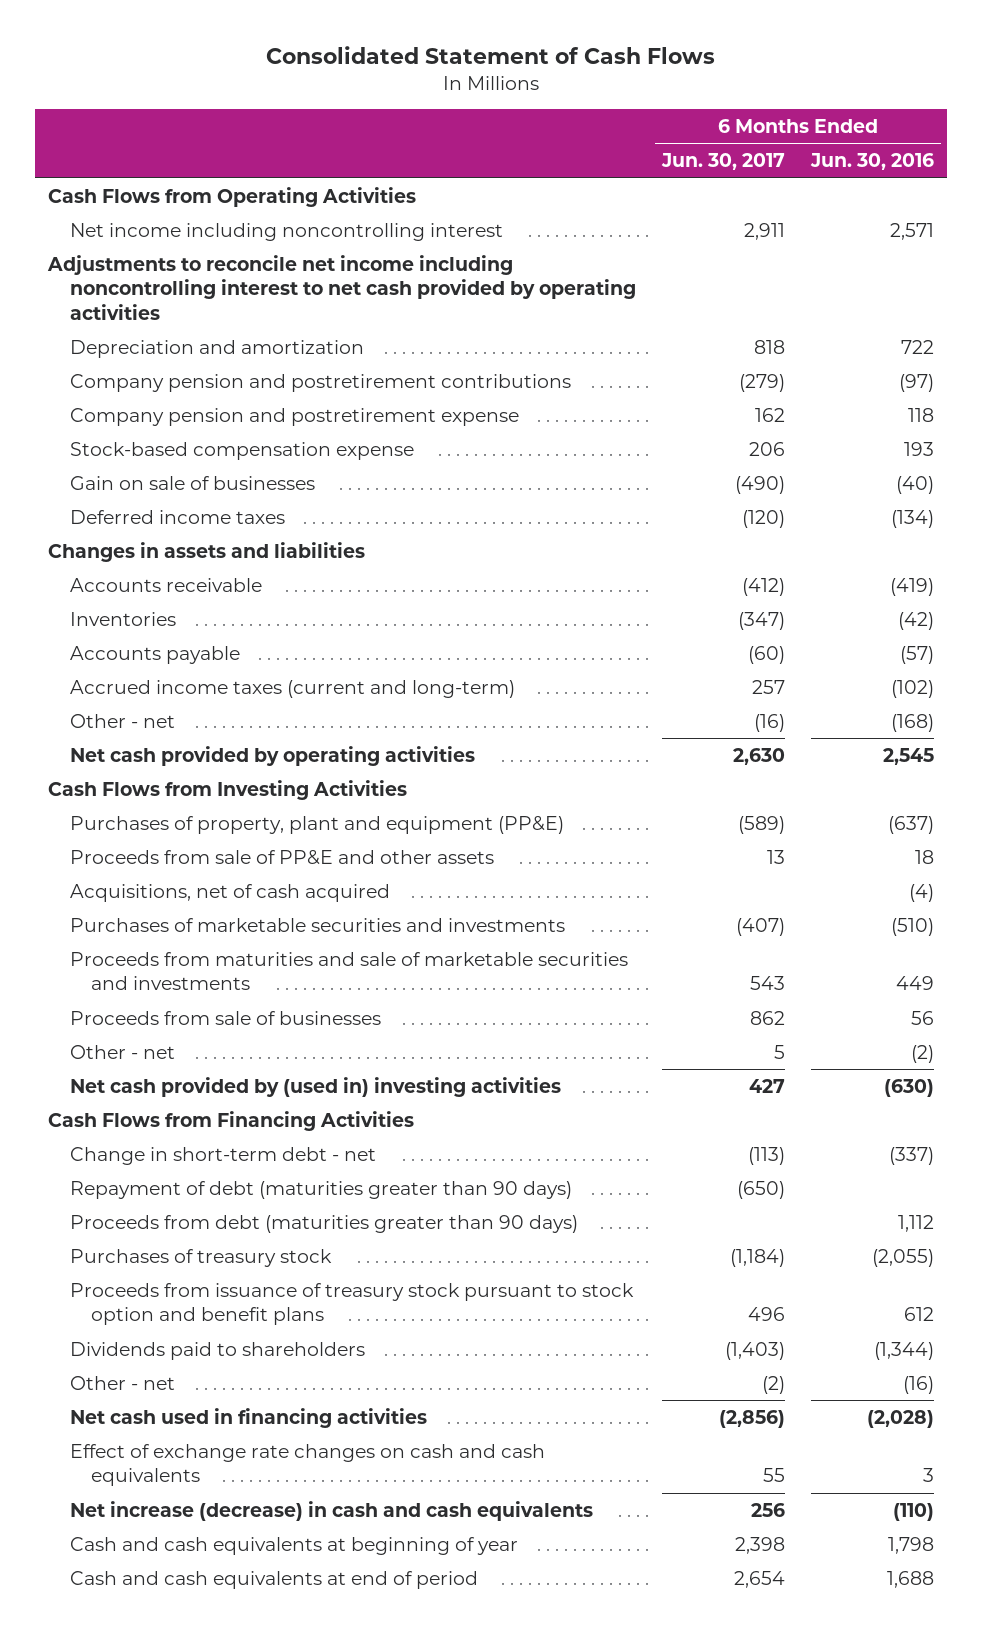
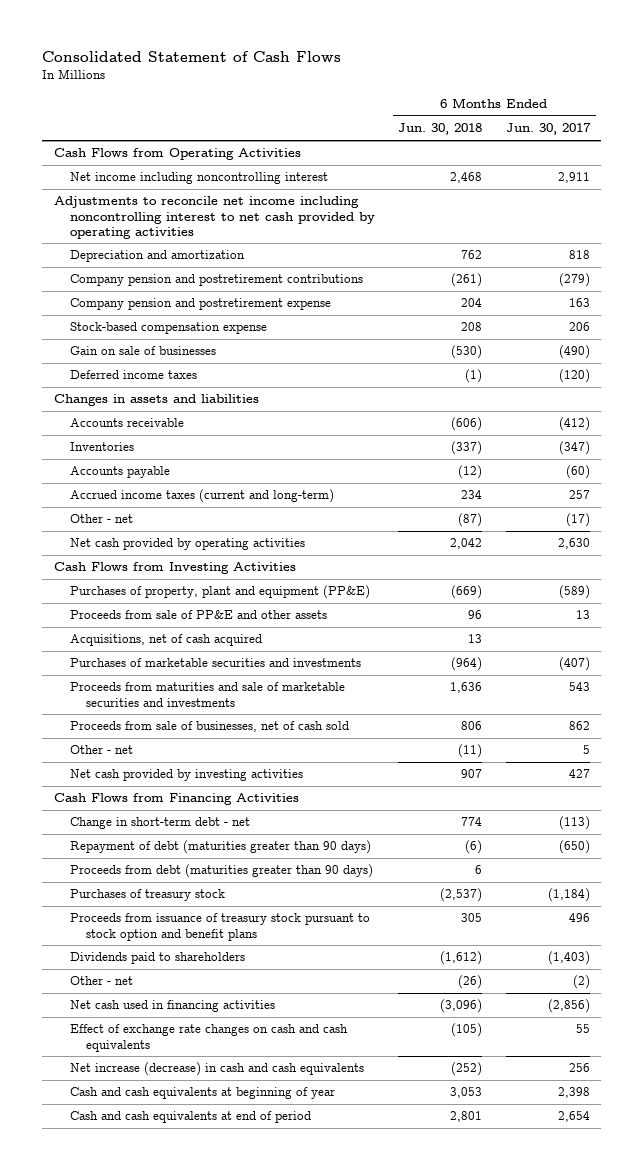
- | 6 Months Ended Jun. 30, 2017 | 6 Months Ended Jun. 30, 2016
+ | 6 Months Ended Jun. 30, 2018 | 6 Months Ended Jun. 30, 2017
- Company pension and postretirement expense | 162 | 118
+ Company pension and postretirement expense | 204 | 163
- Other - net | (16) | (168)
+ Other - net | (87) | (17)
- Proceeds from sale of businesses | 862 | 56
+ Proceeds from sale of businesses, net of cash sold | 806 | 862
- Net cash provided by (used in) investing activities | 427 | (630)
+ Net cash provided by investing activities | 907 | 427

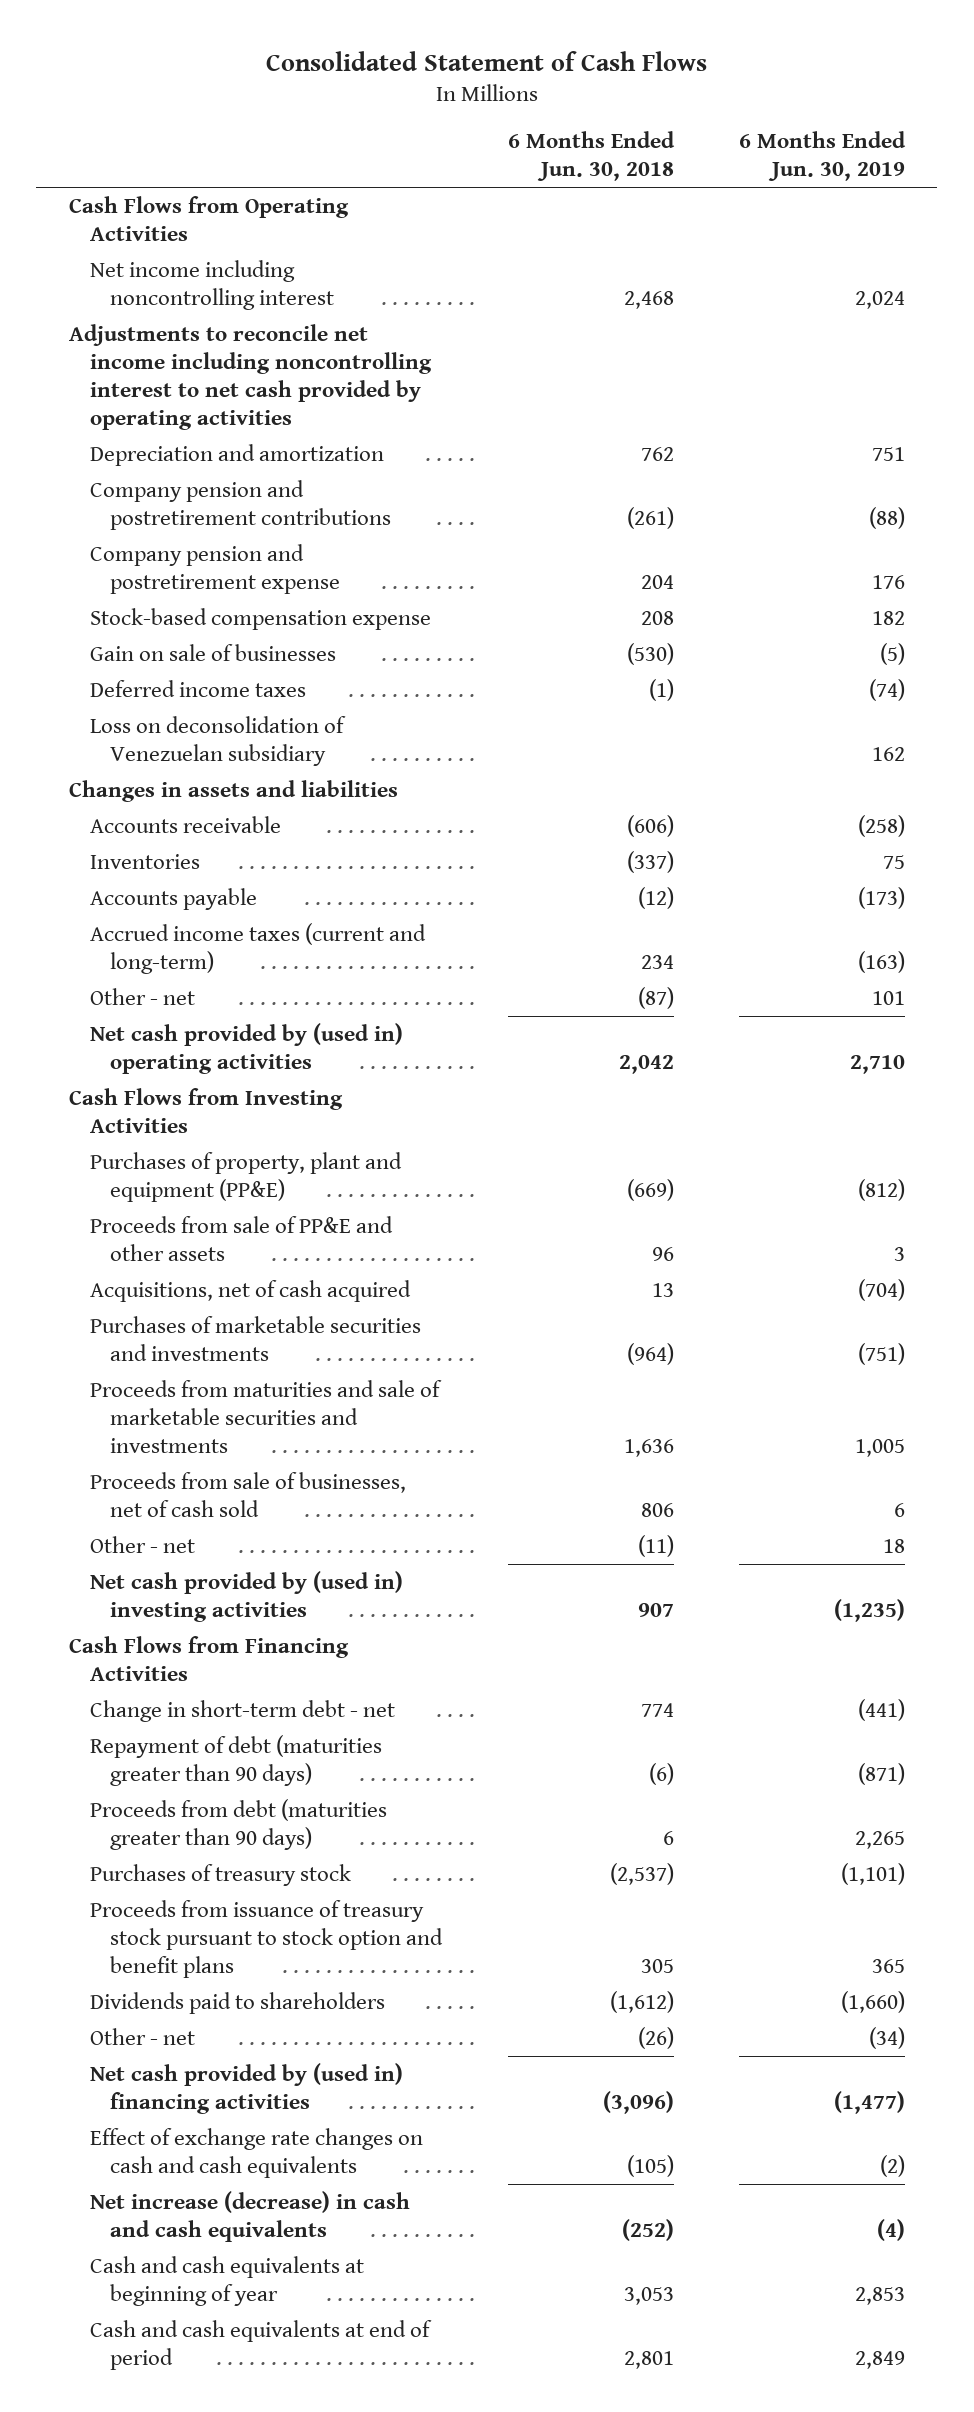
- | 6 Months Ended Jun. 30, 2018 | 6 Months Ended Jun. 30, 2017
+ | 6 Months Ended Jun. 30, 2018 | 6 Months Ended Jun. 30, 2019
+ Loss on deconsolidation of Venezuelan subsidiary | | 162
- Net cash provided by operating activities | 2,042 | 2,630
+ Net cash provided by (used in) operating activities | 2,042 | 2,710
- Net cash provided by investing activities | 907 | 427
+ Net cash provided by (used in) investing activities | 907 | (1,235)
- Net cash used in financing activities | (3,096) | (2,856)
+ Net cash provided by (used in) financing activities | (3,096) | (1,477)

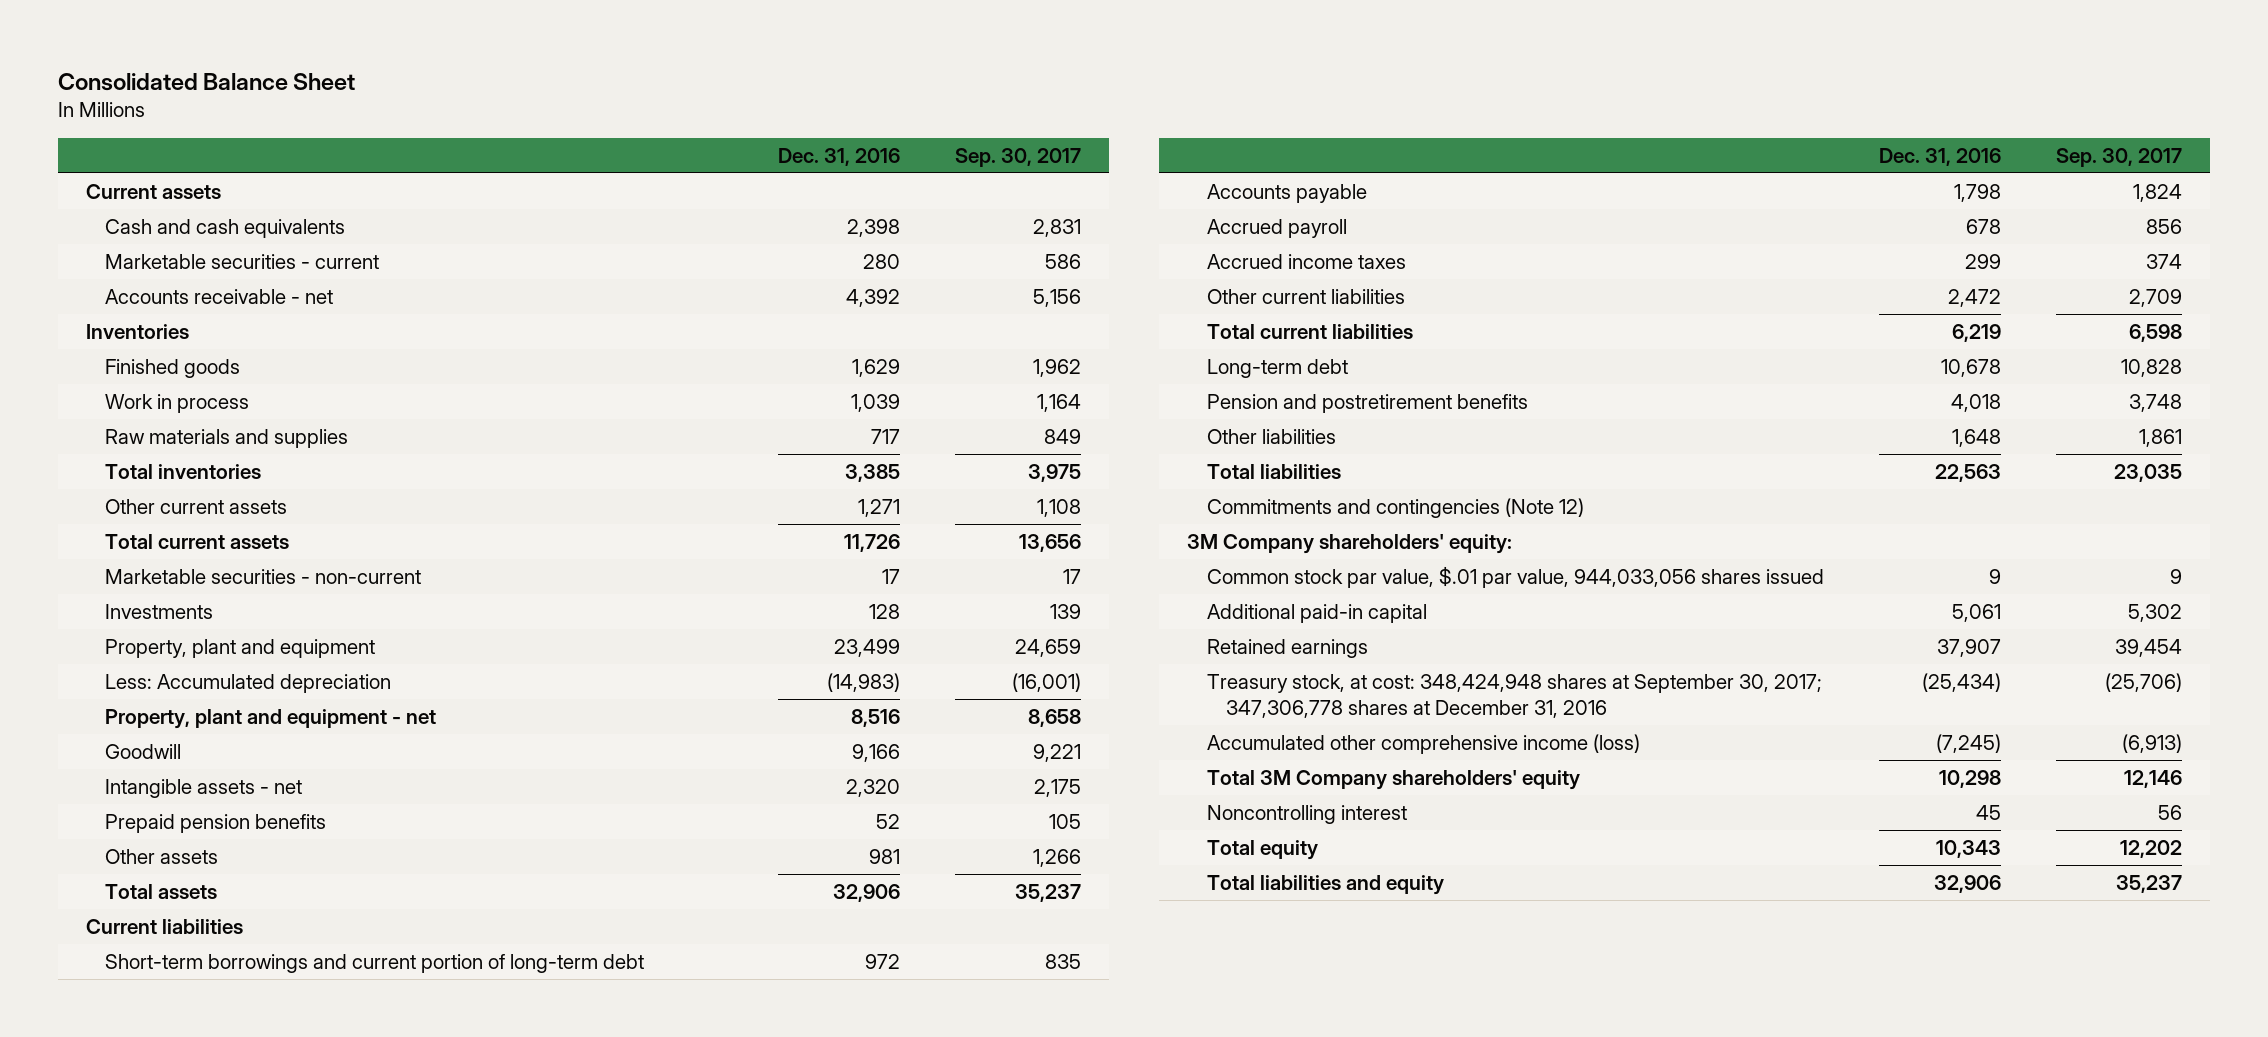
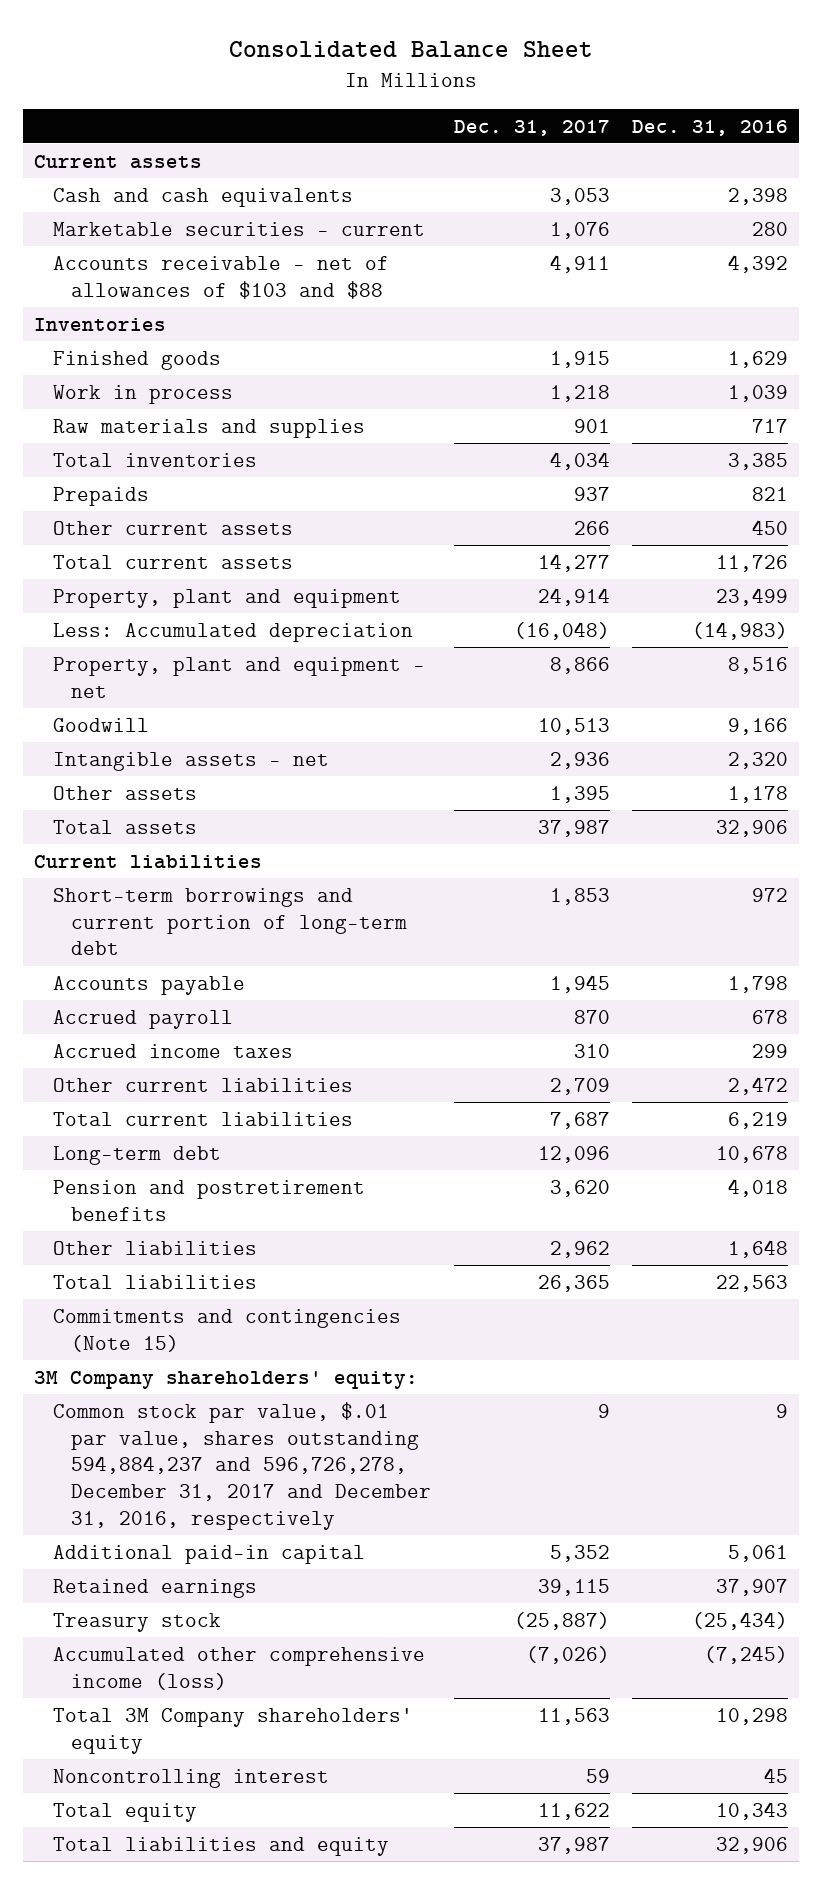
- | Dec. 31, 2016 | Sep. 30, 2017
+ | Dec. 31, 2017 | Dec. 31, 2016
- Accounts receivable - net | 4,392 | 5,156
+ Accounts receivable - net of allowances of $103 and $88 | 4,911 | 4,392
- Other current assets | 1,271 | 1,108
+ Prepaids | 937 | 821
+ Other current assets | 266 | 450
- Marketable securities - non-current | 17 | 17
- Investments | 128 | 139
- Prepaid pension benefits | 52 | 105
- Other assets | 981 | 1,266
+ Other assets | 1,395 | 1,178
- Commitments and contingencies (Note 12)
+ Commitments and contingencies (Note 15)
- Common stock par value, $.01 par value, 944,033,056 shares issued | 9 | 9
+ Common stock par value, $.01 par value, shares outstanding 594,884,237 and 596,726,278, December 31, 2017 and December 31, 2016, respectively | 9 | 9
- Treasury stock, at cost: 348,424,948 shares at September 30, 2017; 347,306,778 shares at December 31, 2016 | (25,434) | (25,706)
+ Treasury stock | (25,887) | (25,434)

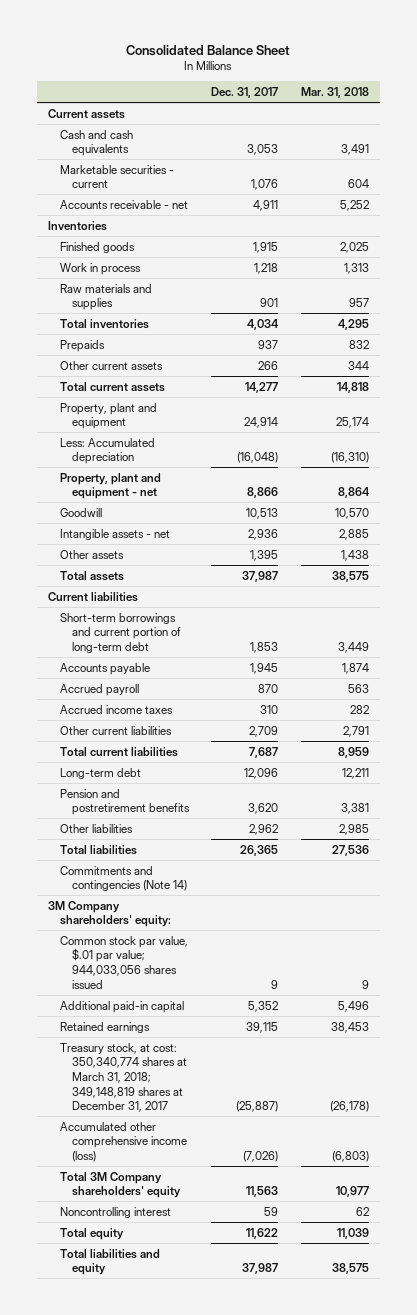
- | Dec. 31, 2017 | Dec. 31, 2016
+ | Dec. 31, 2017 | Mar. 31, 2018
- Accounts receivable - net of allowances of $103 and $88 | 4,911 | 4,392
+ Accounts receivable - net | 4,911 | 5,252
- Commitments and contingencies (Note 15)
+ Commitments and contingencies (Note 14)
- Common stock par value, $.01 par value, shares outstanding 594,884,237 and 596,726,278, December 31, 2017 and December 31, 2016, respectively | 9 | 9
+ Common stock par value, $.01 par value; 944,033,056 shares issued | 9 | 9
- Treasury stock | (25,887) | (25,434)
+ Treasury stock, at cost: 350,340,774 shares at March 31, 2018; 349,148,819 shares at December 31, 2017 | (25,887) | (26,178)

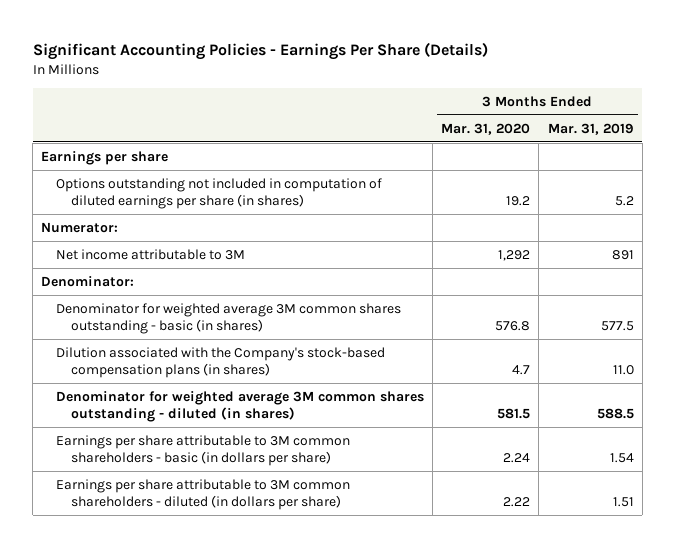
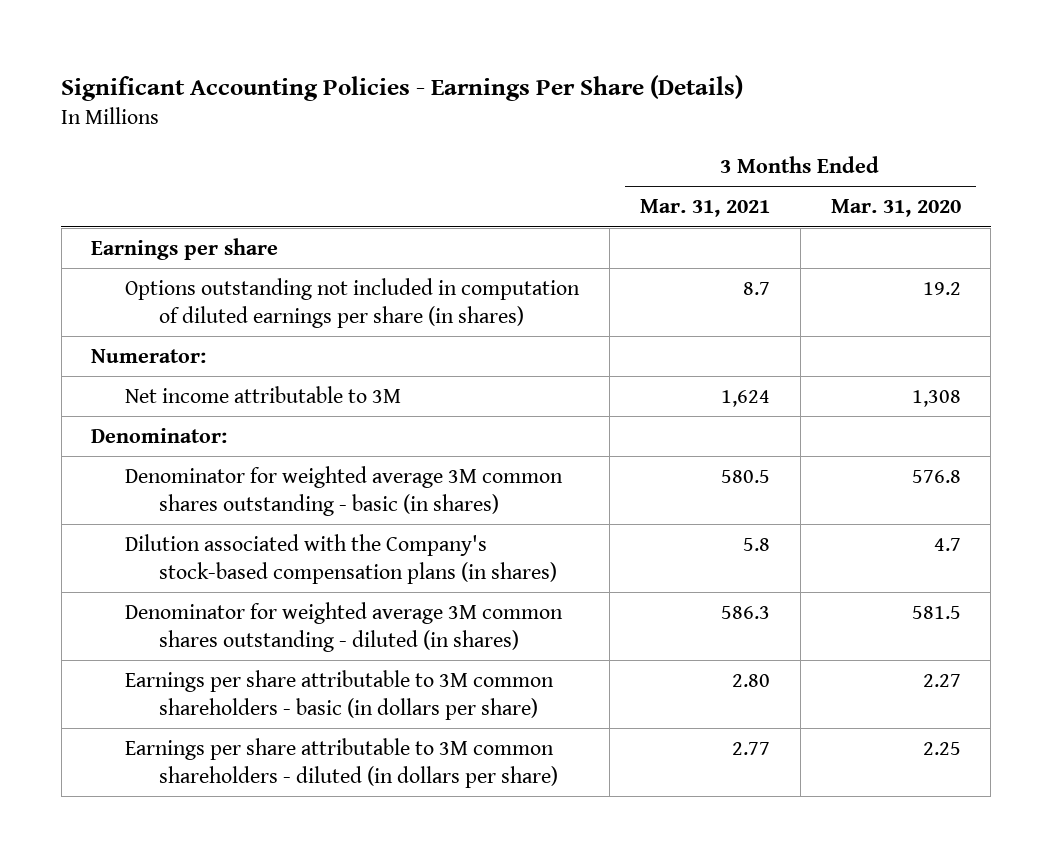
- | 3 Months Ended Mar. 31, 2020 | 3 Months Ended Mar. 31, 2019
+ | 3 Months Ended Mar. 31, 2021 | 3 Months Ended Mar. 31, 2020
- Net income attributable to 3M | 1,292 | 891
+ Net income attributable to 3M | 1,624 | 1,308
- Earnings per share attributable to 3M common shareholders - basic (in dollars per share) | 2.24 | 1.54
- Earnings per share attributable to 3M common shareholders - diluted (in dollars per share) | 2.22 | 1.51
+ Earnings per share attributable to 3M common shareholders - basic (in dollars per share) | 2.80 | 2.27
+ Earnings per share attributable to 3M common shareholders - diluted (in dollars per share) | 2.77 | 2.25

